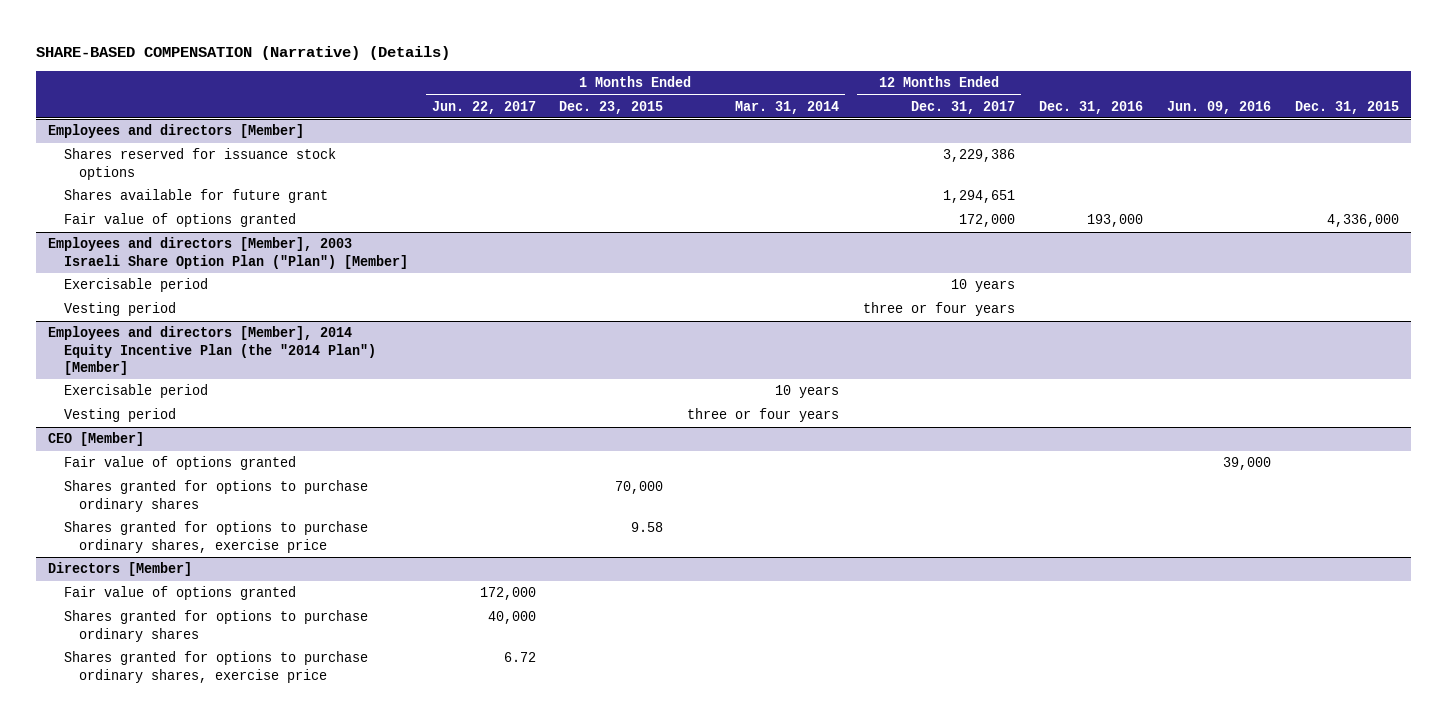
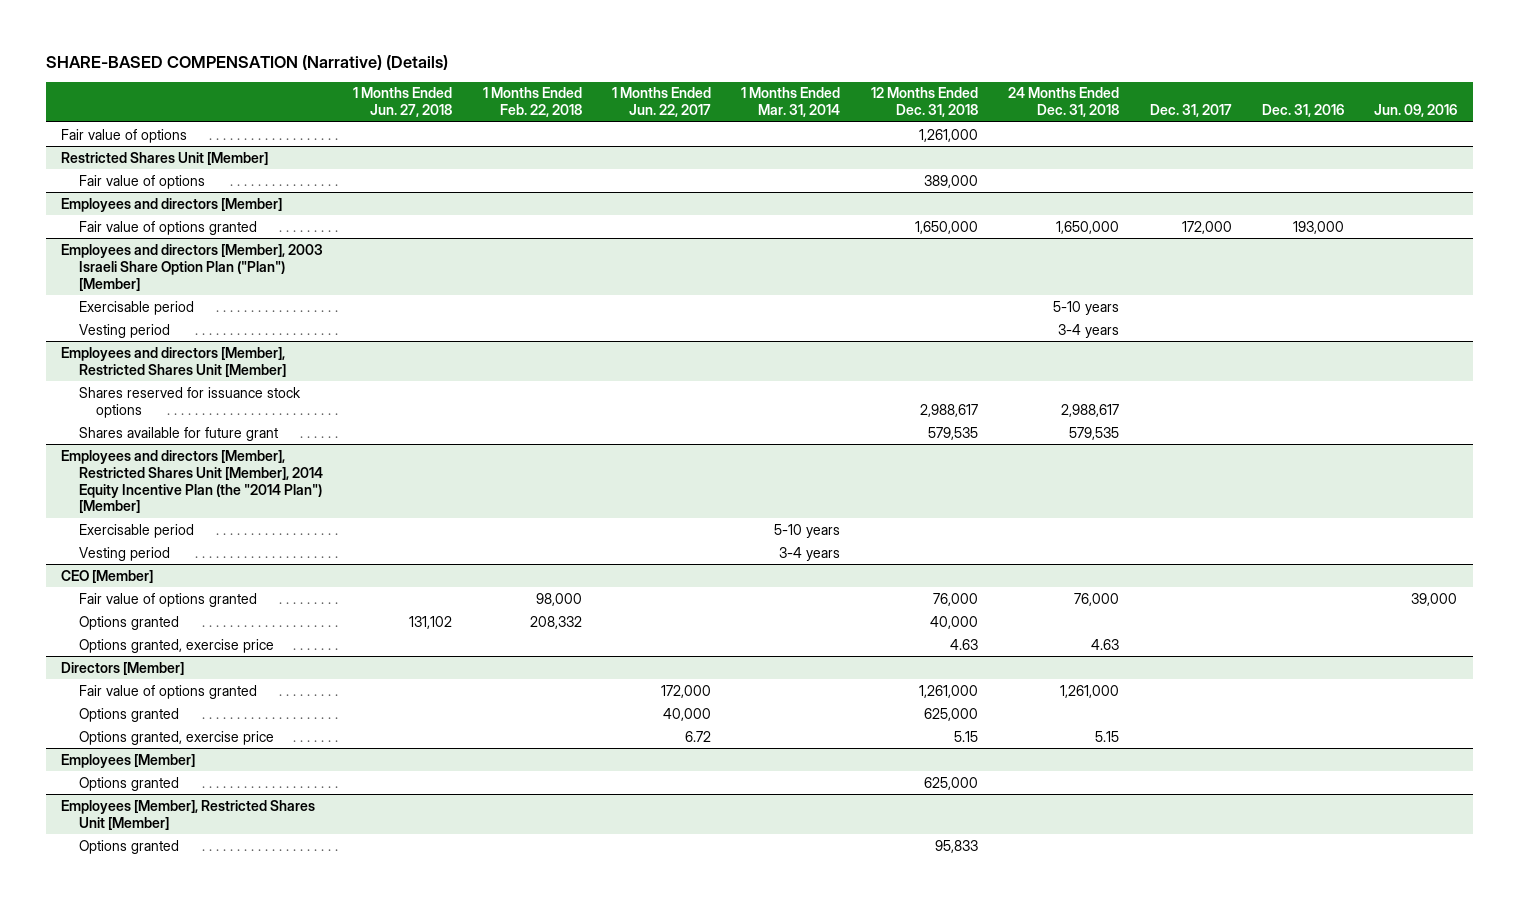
- | 1 Months Ended Jun. 22, 2017 | 1 Months Ended Dec. 23, 2015 | 1 Months Ended Mar. 31, 2014 | 12 Months Ended Dec. 31, 2017 | Dec. 31, 2016 | Jun. 09, 2016 | Dec. 31, 2015
+ | 1 Months Ended Jun. 27, 2018 | 1 Months Ended Feb. 22, 2018 | 1 Months Ended Jun. 22, 2017 | 1 Months Ended Mar. 31, 2014 | 12 Months Ended Dec. 31, 2018 | 24 Months Ended Dec. 31, 2018 | Dec. 31, 2017 | Dec. 31, 2016 | Jun. 09, 2016
+ Fair value of options | | | | | 1,261,000 | | | |
+ Restricted Shares Unit [Member]
+ Fair value of options | | | | | 389,000 | | | |
@ Employees and directors [Member]
- Shares reserved for issuance stock options | | | | 3,229,386 | | |
- Shares available for future grant | | | | 1,294,651 | | |
- Employees and directors [Member], 2014 Equity Incentive Plan (the "2014 Plan") [Member]
- Exercisable period | | | 10 years | | | |
- Vesting period | | | three or four years | | | |
+ Employees and directors [Member], Restricted Shares Unit [Member]
+ Shares reserved for issuance stock options | | | | | 2,988,617 | 2,988,617 | | |
+ Shares available for future grant | | | | | 579,535 | 579,535 | | |
+ Employees and directors [Member], Restricted Shares Unit [Member], 2014 Equity Incentive Plan (the "2014 Plan") [Member]
+ Exercisable period | | | | 5-10 years | | | | |
+ Vesting period | | | | 3-4 years | | | | |
@ CEO [Member]
- Shares granted for options to purchase ordinary shares | | 70,000 | | | | |
- Shares granted for options to purchase ordinary shares, exercise price | | 9.58 | | | | |
+ Options granted | 131,102 | 208,332 | | | 40,000 | | | |
+ Options granted, exercise price | | | | | 4.63 | 4.63 | | |
@ Directors [Member]
- Shares granted for options to purchase ordinary shares | 40,000 | | | | | |
- Shares granted for options to purchase ordinary shares, exercise price | 6.72 | | | | | |
+ Options granted | | | 40,000 | | 625,000 | | | |
+ Options granted, exercise price | | | 6.72 | | 5.15 | 5.15 | | |
+ Employees [Member]
+ Options granted | | | | | 625,000 | | | |
+ Employees [Member], Restricted Shares Unit [Member]
+ Options granted | | | | | 95,833 | | | |

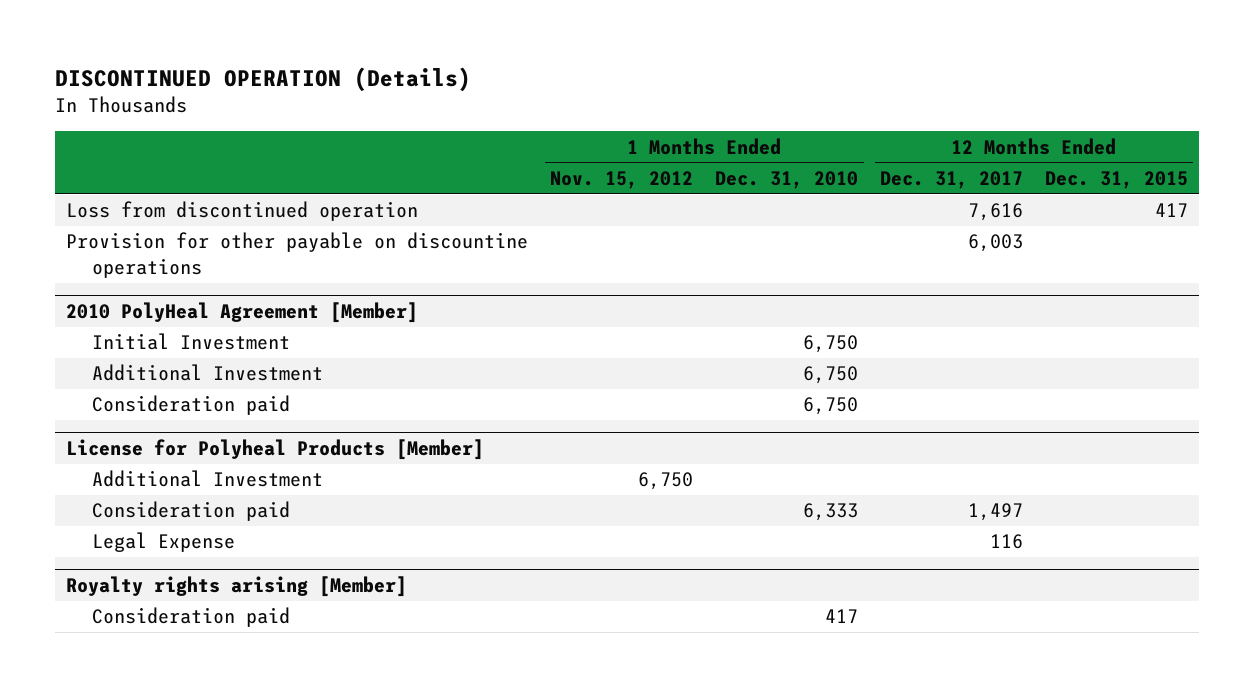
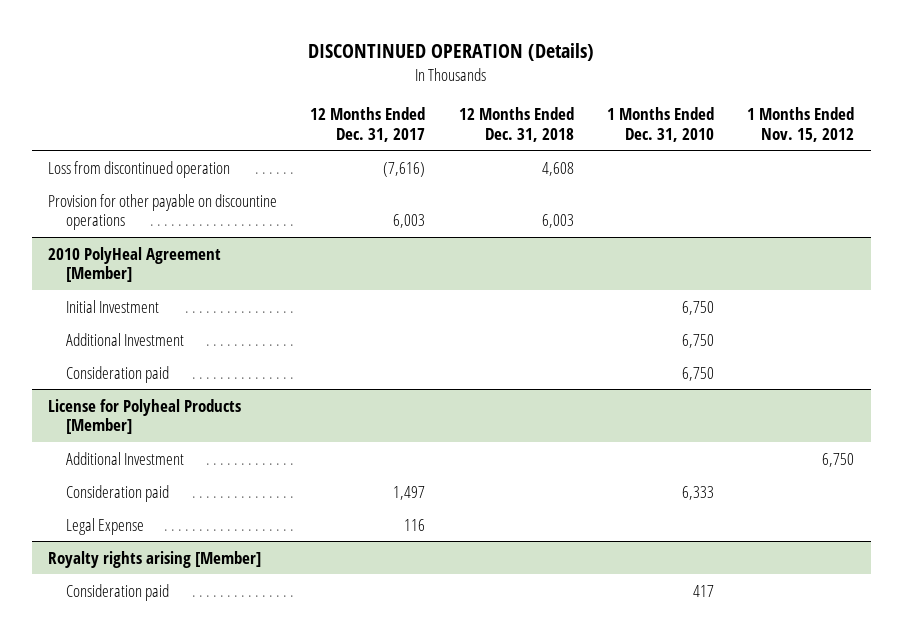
- | 1 Months Ended Nov. 15, 2012 | 1 Months Ended Dec. 31, 2010 | 12 Months Ended Dec. 31, 2017 | 12 Months Ended Dec. 31, 2015
+ | 12 Months Ended Dec. 31, 2017 | 12 Months Ended Dec. 31, 2018 | 1 Months Ended Dec. 31, 2010 | 1 Months Ended Nov. 15, 2012
- Loss from discontinued operation | | | 7,616 | 417
+ Loss from discontinued operation | (7,616) | 4,608 | |

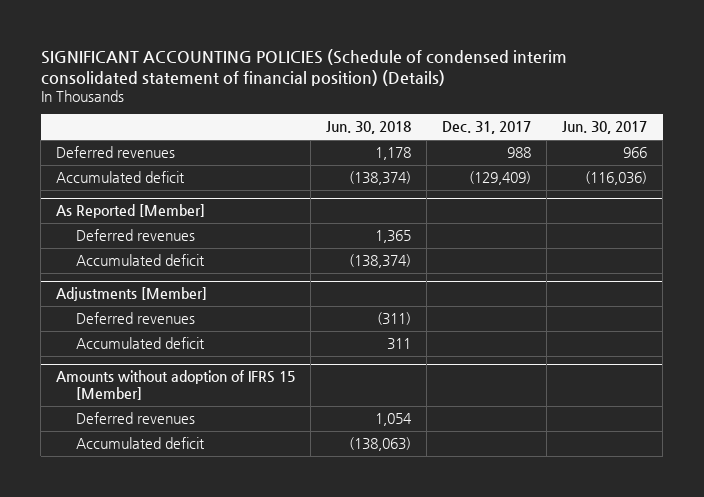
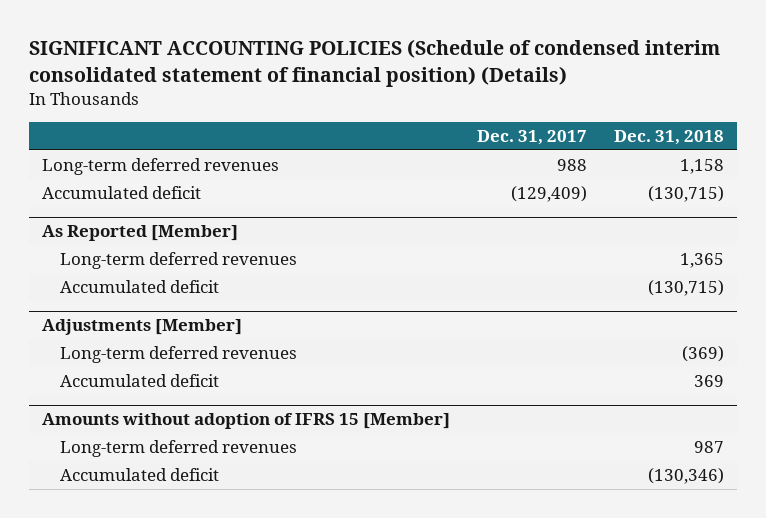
- | Jun. 30, 2018 | Dec. 31, 2017 | Jun. 30, 2017
+ | Dec. 31, 2017 | Dec. 31, 2018
- Deferred revenues | 1,178 | 988 | 966
+ Long-term deferred revenues | 988 | 1,158
@ As Reported [Member]
- Deferred revenues | 1,365 | |
+ Long-term deferred revenues | | 1,365
@ Adjustments [Member]
- Deferred revenues | (311) | |
+ Long-term deferred revenues | | (369)
@ Amounts without adoption of IFRS 15 [Member]
- Deferred revenues | 1,054 | |
+ Long-term deferred revenues | | 987

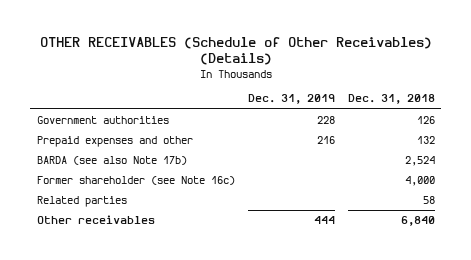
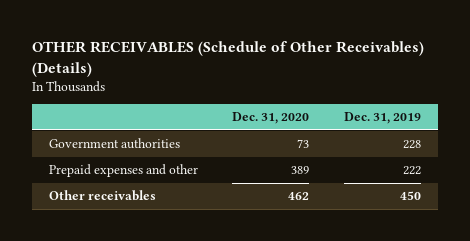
- | Dec. 31, 2019 | Dec. 31, 2018
+ | Dec. 31, 2020 | Dec. 31, 2019
- Prepaid expenses and other | 216 | 132
- BARDA (see also Note 17b) | | 2,524
- Former shareholder (see Note 16c) | | 4,000
- Related parties | | 58
- Other receivables | 444 | 6,840
+ Prepaid expenses and other | 389 | 222
+ Other receivables | 462 | 450

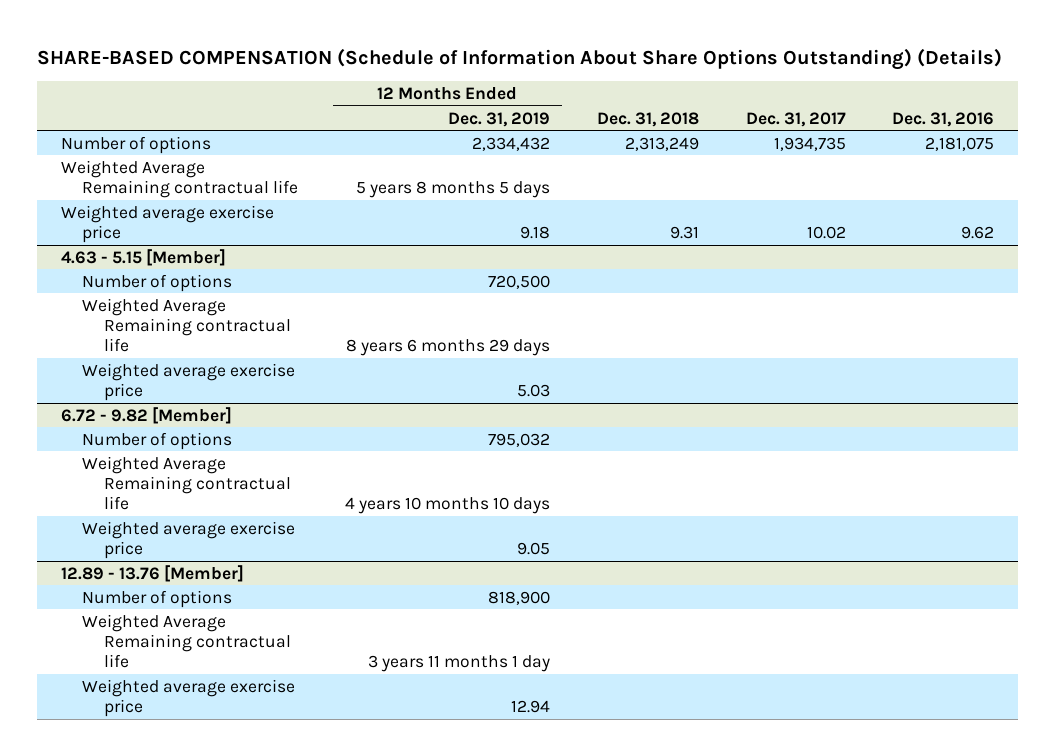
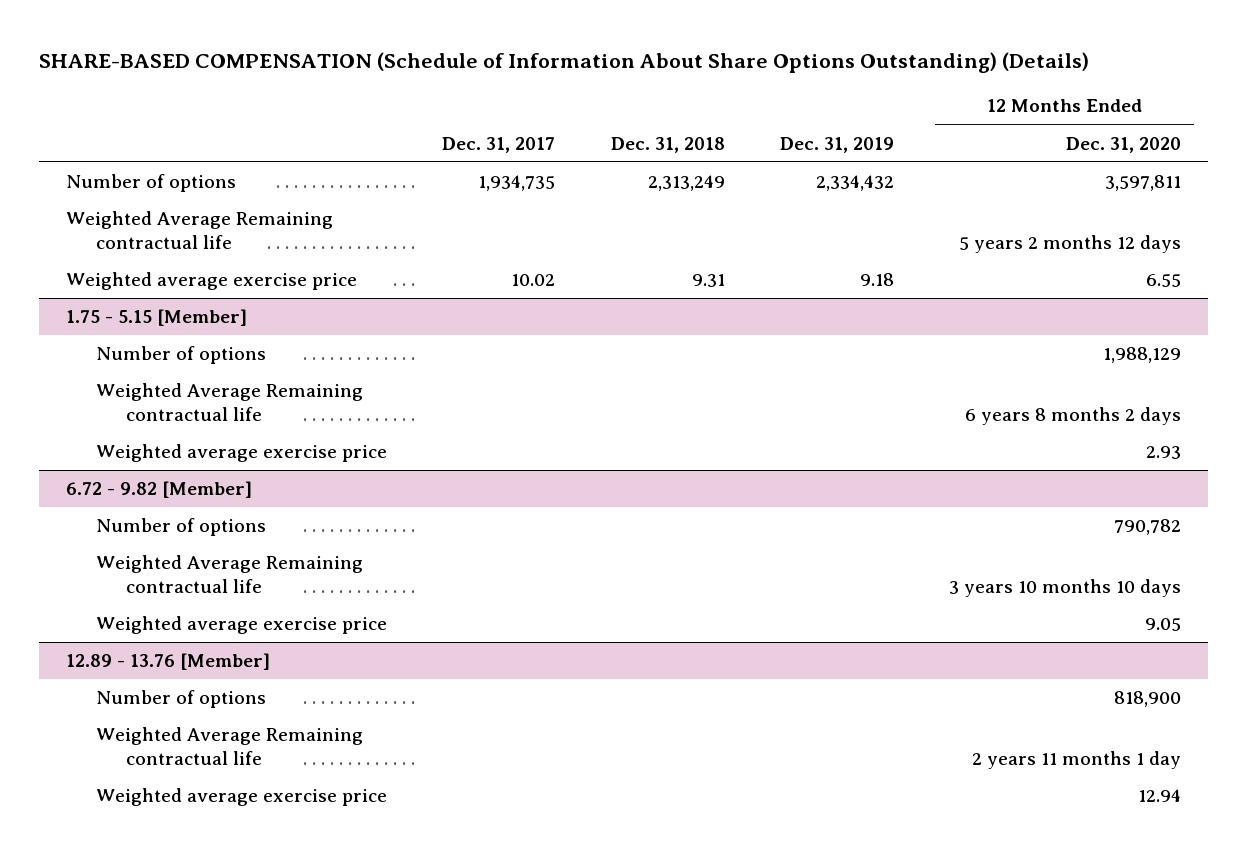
- | 12 Months Ended Dec. 31, 2019 | Dec. 31, 2018 | Dec. 31, 2017 | Dec. 31, 2016
+ | Dec. 31, 2017 | Dec. 31, 2018 | Dec. 31, 2019 | 12 Months Ended Dec. 31, 2020
- 4.63 - 5.15 [Member]
+ 1.75 - 5.15 [Member]

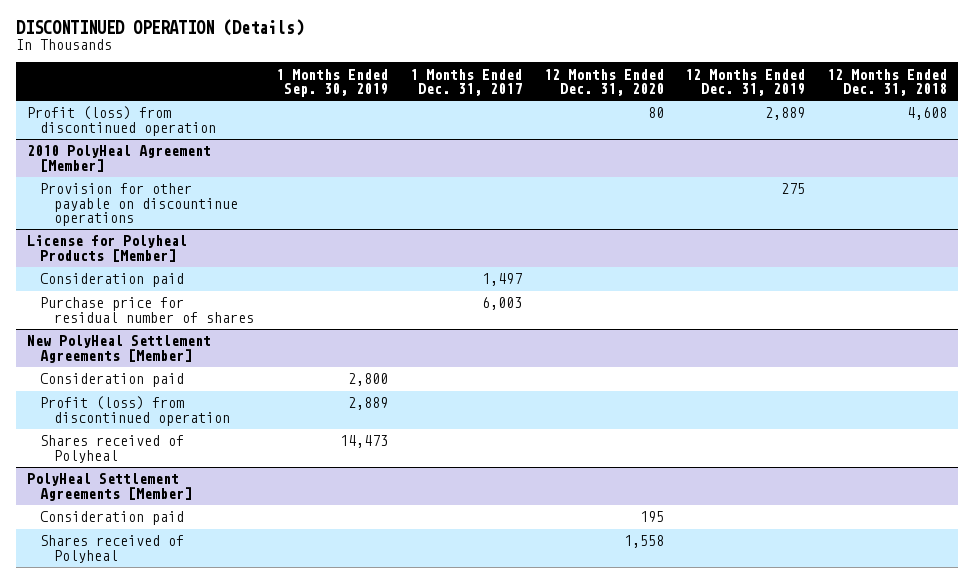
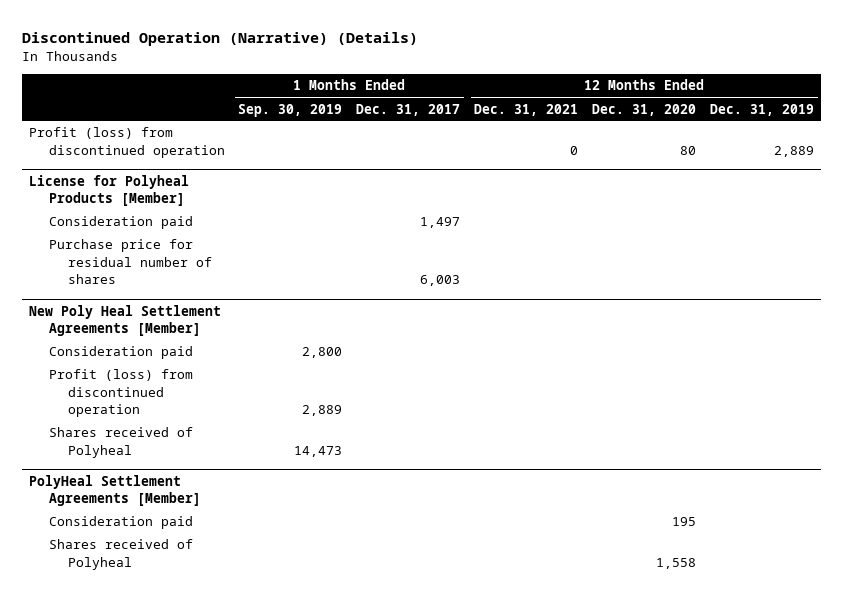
- DISCONTINUED OPERATION (Details)
+ Discontinued Operation (Narrative) (Details)
- | 1 Months Ended Sep. 30, 2019 | 1 Months Ended Dec. 31, 2017 | 12 Months Ended Dec. 31, 2020 | 12 Months Ended Dec. 31, 2019 | 12 Months Ended Dec. 31, 2018
+ | 1 Months Ended Sep. 30, 2019 | 1 Months Ended Dec. 31, 2017 | 12 Months Ended Dec. 31, 2021 | 12 Months Ended Dec. 31, 2020 | 12 Months Ended Dec. 31, 2019
- 2010 PolyHeal Agreement [Member]
- Provision for other payable on discountinue operations | | | | 275 |
- New PolyHeal Settlement Agreements [Member]
+ New Poly Heal Settlement Agreements [Member]

